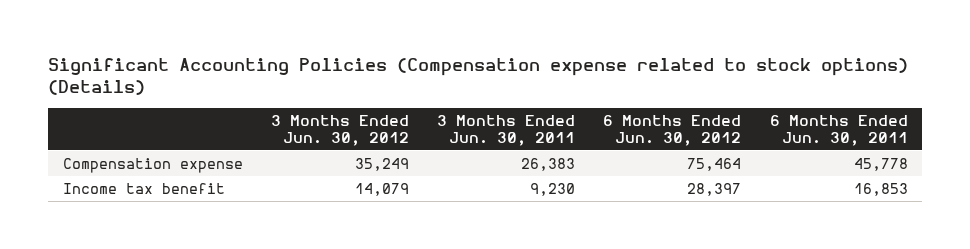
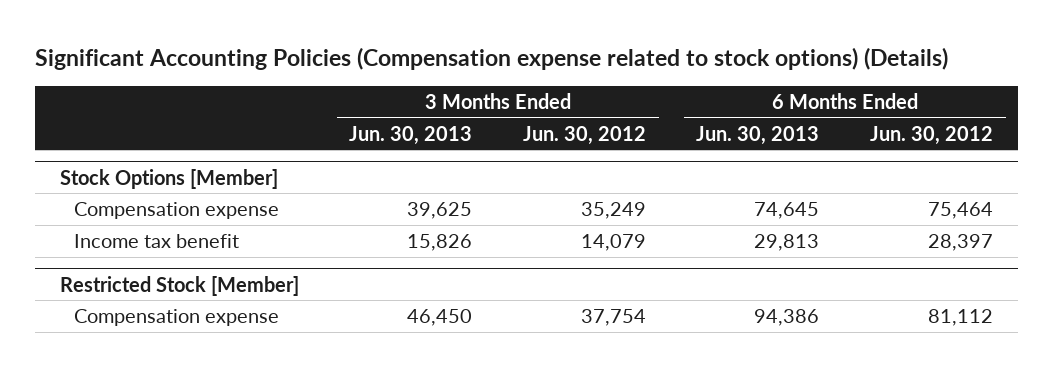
- | 3 Months Ended Jun. 30, 2012 | 3 Months Ended Jun. 30, 2011 | 6 Months Ended Jun. 30, 2012 | 6 Months Ended Jun. 30, 2011
+ | 3 Months Ended Jun. 30, 2013 | 3 Months Ended Jun. 30, 2012 | 6 Months Ended Jun. 30, 2013 | 6 Months Ended Jun. 30, 2012
+ Stock Options [Member]
+ Restricted Stock [Member]
+ Compensation expense | 46,450 | 37,754 | 94,386 | 81,112

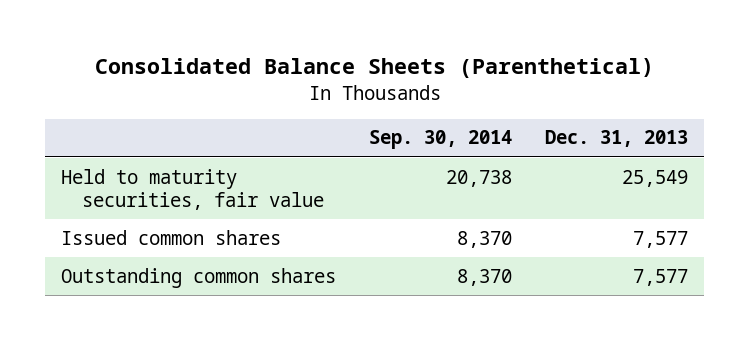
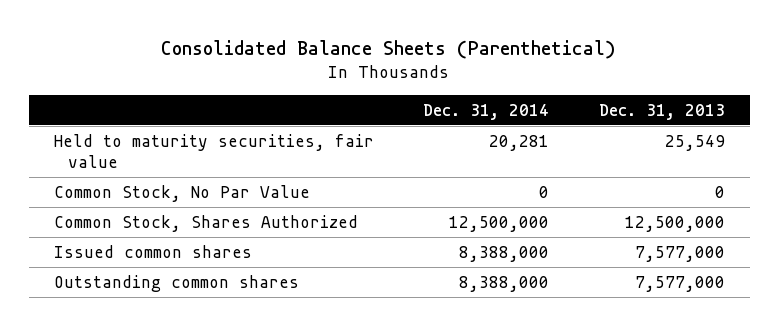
- | Sep. 30, 2014 | Dec. 31, 2013
+ | Dec. 31, 2014 | Dec. 31, 2013
- Issued common shares | 8,370 | 7,577
- Outstanding common shares | 8,370 | 7,577
+ Common Stock, No Par Value | 0 | 0
+ Common Stock, Shares Authorized | 12,500,000 | 12,500,000
+ Issued common shares | 8,388,000 | 7,577,000
+ Outstanding common shares | 8,388,000 | 7,577,000

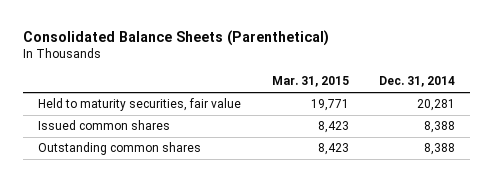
- | Dec. 31, 2014 | Dec. 31, 2013
+ | Mar. 31, 2015 | Dec. 31, 2014
- Common Stock, No Par Value | 0 | 0
- Common Stock, Shares Authorized | 12,500,000 | 12,500,000
- Issued common shares | 8,388,000 | 7,577,000
- Outstanding common shares | 8,388,000 | 7,577,000
+ Issued common shares | 8,423 | 8,388
+ Outstanding common shares | 8,423 | 8,388

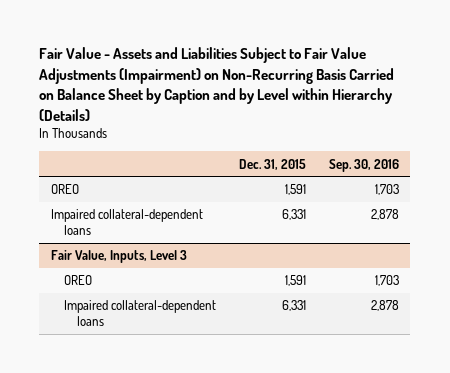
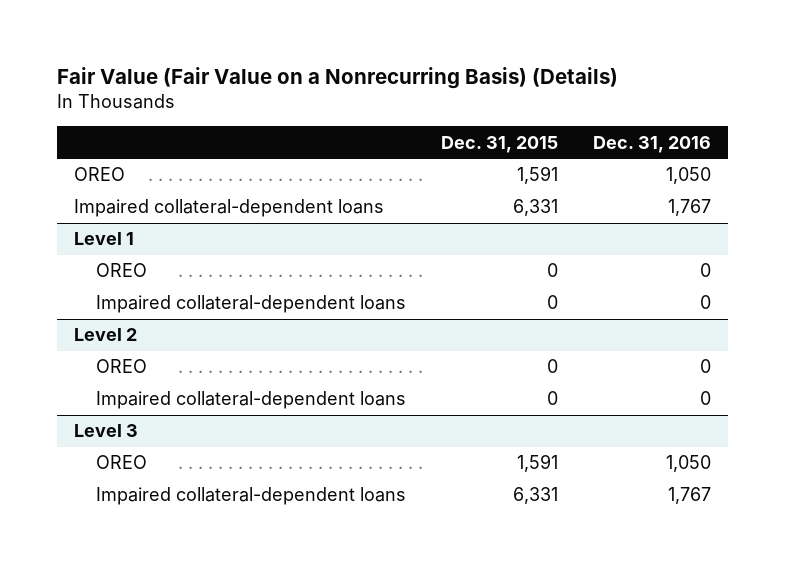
- Fair Value - Assets and Liabilities Subject to Fair Value Adjustments (Impairment) on Non-Recurring Basis Carried on Balance Sheet by Caption and by Level within Hierarchy (Details)
+ Fair Value (Fair Value on a Nonrecurring Basis) (Details)
- | Dec. 31, 2015 | Sep. 30, 2016
+ | Dec. 31, 2015 | Dec. 31, 2016
- Fair Value, Inputs, Level 3
+ Level 1
+ OREO | 0 | 0
+ Impaired collateral-dependent loans | 0 | 0
+ Level 2
+ OREO | 0 | 0
+ Impaired collateral-dependent loans | 0 | 0
+ Level 3

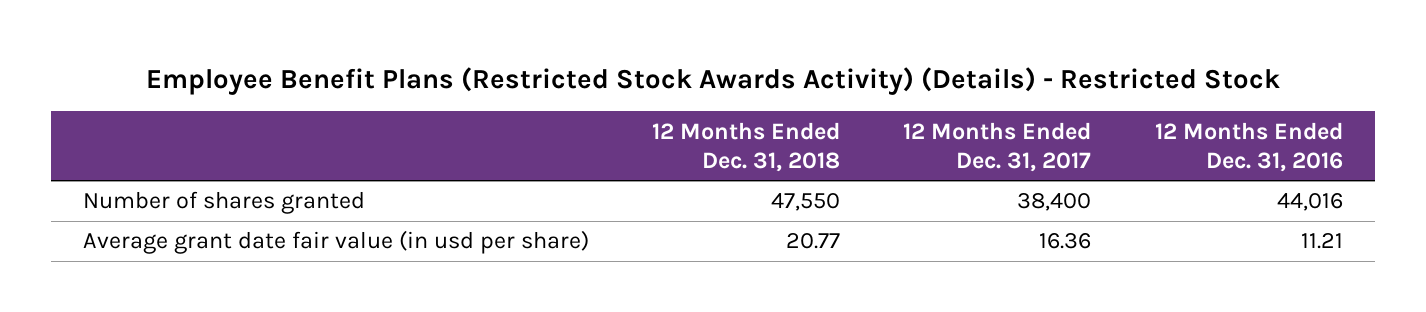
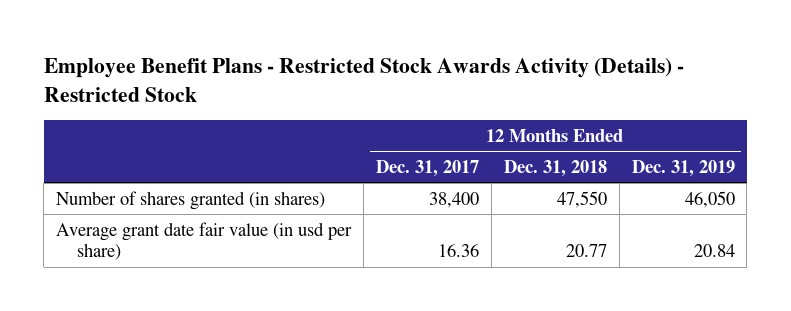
- Employee Benefit Plans (Restricted Stock Awards Activity) (Details) - Restricted Stock
+ Employee Benefit Plans - Restricted Stock Awards Activity (Details) - Restricted Stock
- | 12 Months Ended Dec. 31, 2018 | 12 Months Ended Dec. 31, 2017 | 12 Months Ended Dec. 31, 2016
+ | 12 Months Ended Dec. 31, 2017 | 12 Months Ended Dec. 31, 2018 | 12 Months Ended Dec. 31, 2019
- Number of shares granted | 47,550 | 38,400 | 44,016
+ Number of shares granted (in shares) | 38,400 | 47,550 | 46,050

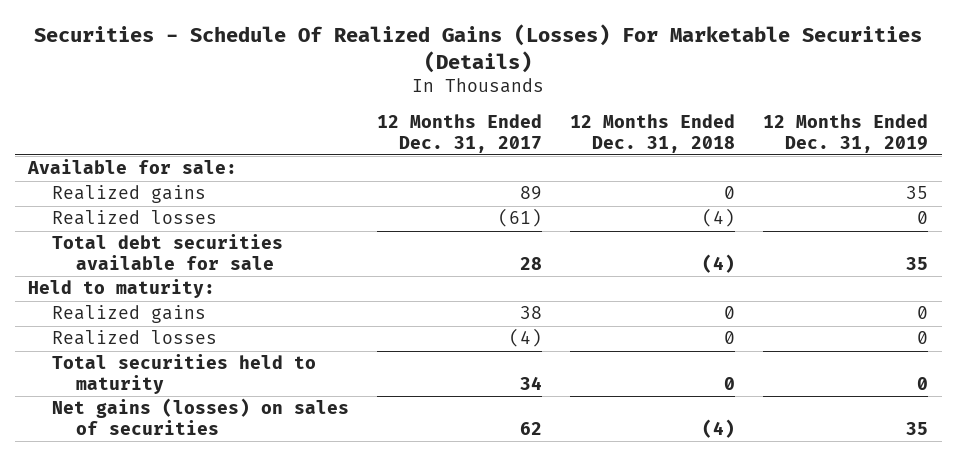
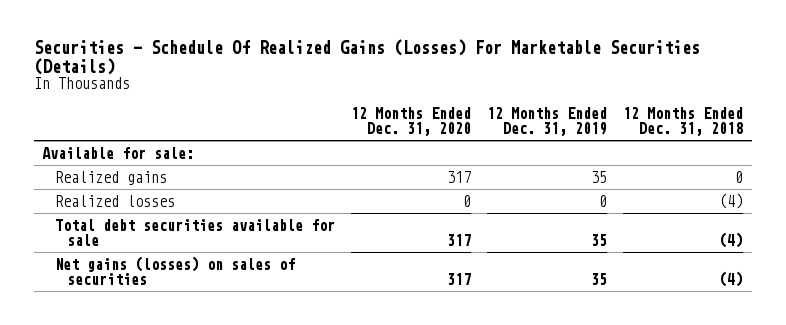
- | 12 Months Ended Dec. 31, 2017 | 12 Months Ended Dec. 31, 2018 | 12 Months Ended Dec. 31, 2019
+ | 12 Months Ended Dec. 31, 2020 | 12 Months Ended Dec. 31, 2019 | 12 Months Ended Dec. 31, 2018
- Held to maturity:
- Realized gains | 38 | 0 | 0
- Realized losses | (4) | 0 | 0
- Total securities held to maturity | 34 | 0 | 0

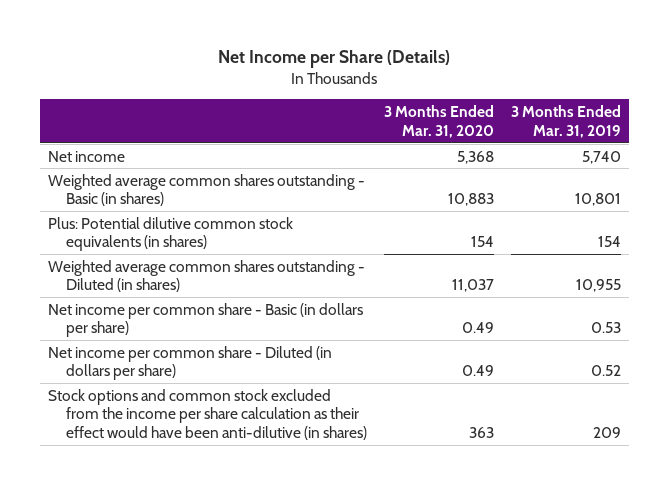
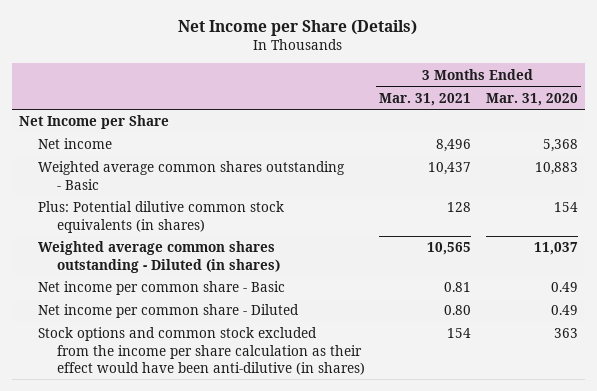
- | 3 Months Ended Mar. 31, 2020 | 3 Months Ended Mar. 31, 2019
+ | 3 Months Ended Mar. 31, 2021 | 3 Months Ended Mar. 31, 2020
+ Net Income per Share
- Weighted average common shares outstanding - Basic (in shares) | 10,883 | 10,801
+ Weighted average common shares outstanding - Basic | 10,437 | 10,883
- Net income per common share - Basic (in dollars per share) | 0.49 | 0.53
- Net income per common share - Diluted (in dollars per share) | 0.49 | 0.52
+ Net income per common share - Basic | 0.81 | 0.49
+ Net income per common share - Diluted | 0.80 | 0.49

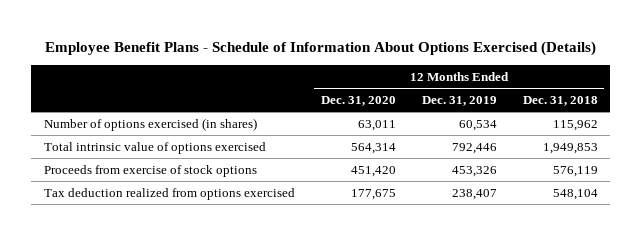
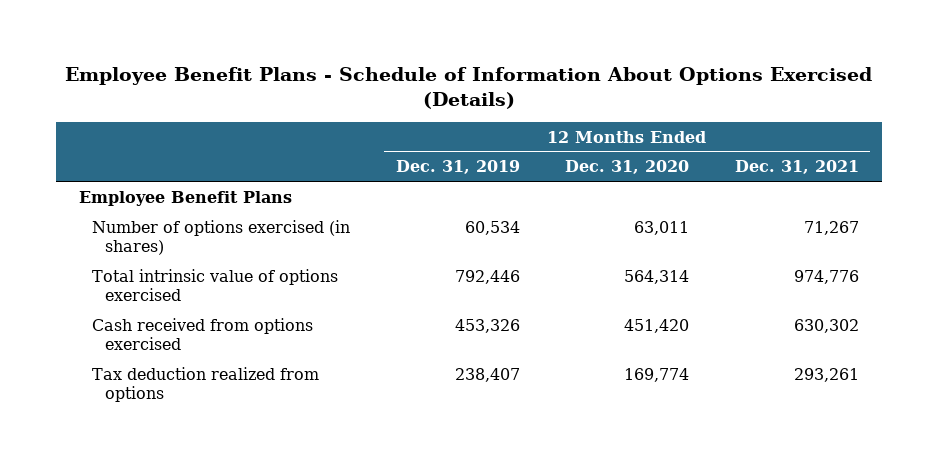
- | 12 Months Ended Dec. 31, 2020 | 12 Months Ended Dec. 31, 2019 | 12 Months Ended Dec. 31, 2018
+ | 12 Months Ended Dec. 31, 2019 | 12 Months Ended Dec. 31, 2020 | 12 Months Ended Dec. 31, 2021
+ Employee Benefit Plans
- Proceeds from exercise of stock options | 451,420 | 453,326 | 576,119
- Tax deduction realized from options exercised | 177,675 | 238,407 | 548,104
+ Cash received from options exercised | 453,326 | 451,420 | 630,302
+ Tax deduction realized from options | 238,407 | 169,774 | 293,261

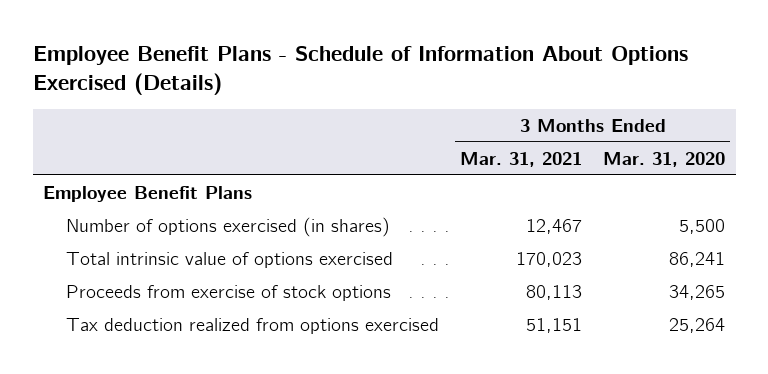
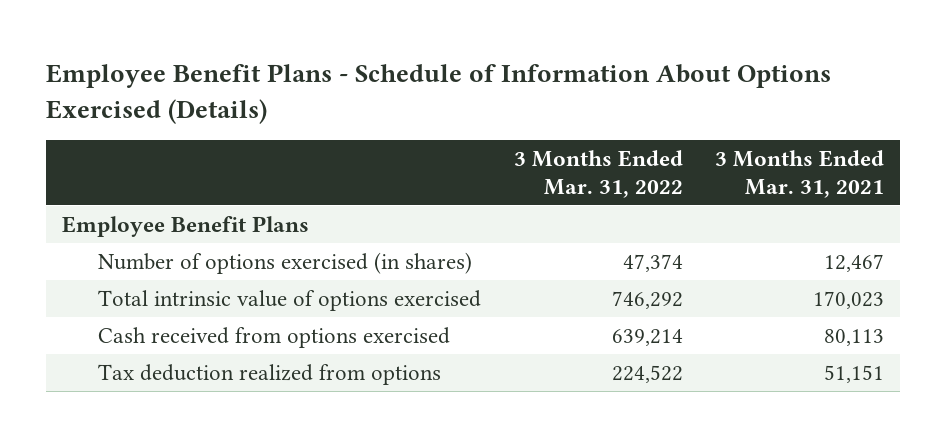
- | 3 Months Ended Mar. 31, 2021 | 3 Months Ended Mar. 31, 2020
+ | 3 Months Ended Mar. 31, 2022 | 3 Months Ended Mar. 31, 2021
- Proceeds from exercise of stock options | 80,113 | 34,265
- Tax deduction realized from options exercised | 51,151 | 25,264
+ Cash received from options exercised | 639,214 | 80,113
+ Tax deduction realized from options | 224,522 | 51,151

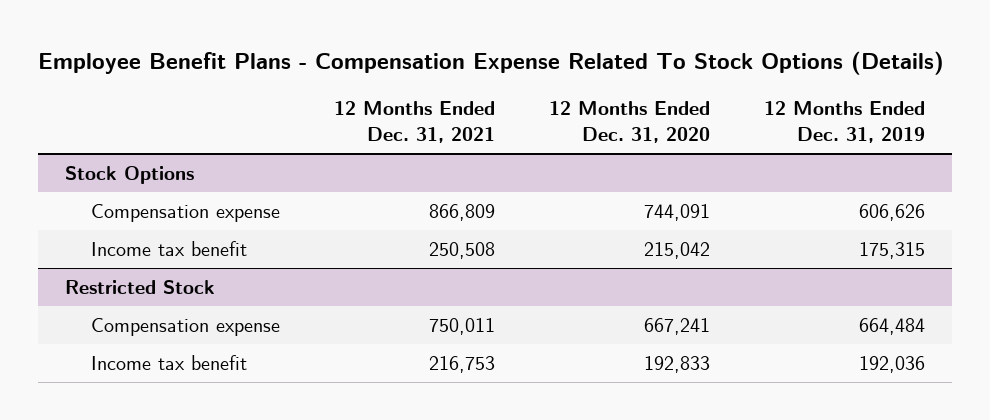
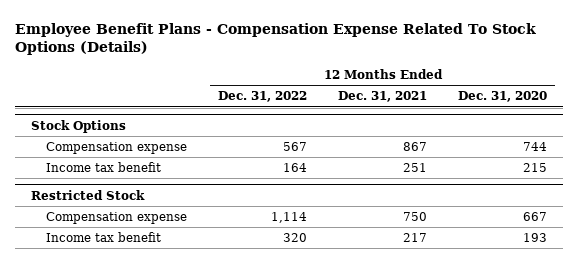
- | 12 Months Ended Dec. 31, 2021 | 12 Months Ended Dec. 31, 2020 | 12 Months Ended Dec. 31, 2019
+ | 12 Months Ended Dec. 31, 2022 | 12 Months Ended Dec. 31, 2021 | 12 Months Ended Dec. 31, 2020
@ Stock Options
- Compensation expense | 866,809 | 744,091 | 606,626
- Income tax benefit | 250,508 | 215,042 | 175,315
+ Compensation expense | 567 | 867 | 744
+ Income tax benefit | 164 | 251 | 215
@ Restricted Stock
- Compensation expense | 750,011 | 667,241 | 664,484
- Income tax benefit | 216,753 | 192,833 | 192,036
+ Compensation expense | 1,114 | 750 | 667
+ Income tax benefit | 320 | 217 | 193

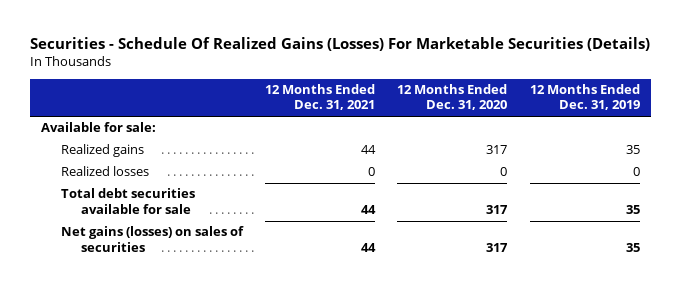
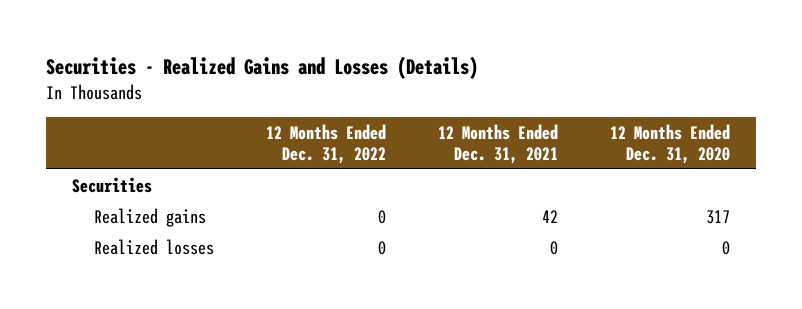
- Securities - Schedule Of Realized Gains (Losses) For Marketable Securities (Details)
+ Securities - Realized Gains and Losses (Details)
- | 12 Months Ended Dec. 31, 2021 | 12 Months Ended Dec. 31, 2020 | 12 Months Ended Dec. 31, 2019
+ | 12 Months Ended Dec. 31, 2022 | 12 Months Ended Dec. 31, 2021 | 12 Months Ended Dec. 31, 2020
- Available for sale:
- Realized gains | 44 | 317 | 35
+ Securities
+ Realized gains | 0 | 42 | 317
- Total debt securities available for sale | 44 | 317 | 35
- Net gains (losses) on sales of securities | 44 | 317 | 35

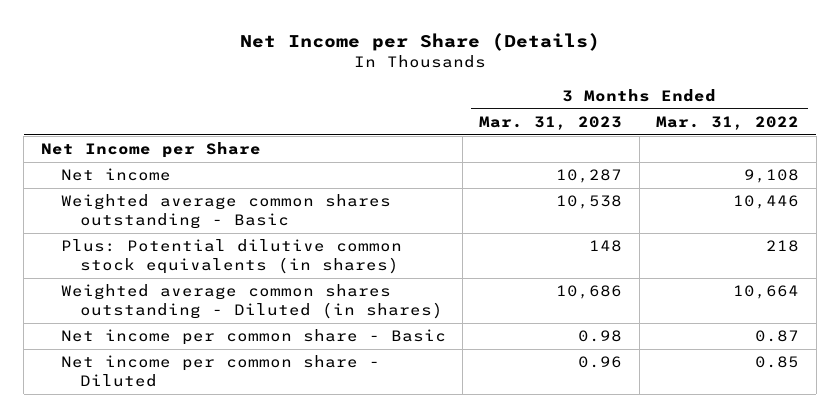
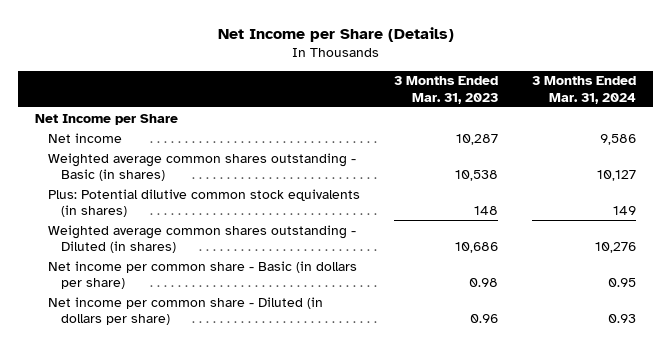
- | 3 Months Ended Mar. 31, 2023 | 3 Months Ended Mar. 31, 2022
+ | 3 Months Ended Mar. 31, 2023 | 3 Months Ended Mar. 31, 2024
- Weighted average common shares outstanding - Basic | 10,538 | 10,446
+ Weighted average common shares outstanding - Basic (in shares) | 10,538 | 10,127
- Net income per common share - Basic | 0.98 | 0.87
- Net income per common share - Diluted | 0.96 | 0.85
+ Net income per common share - Basic (in dollars per share) | 0.98 | 0.95
+ Net income per common share - Diluted (in dollars per share) | 0.96 | 0.93

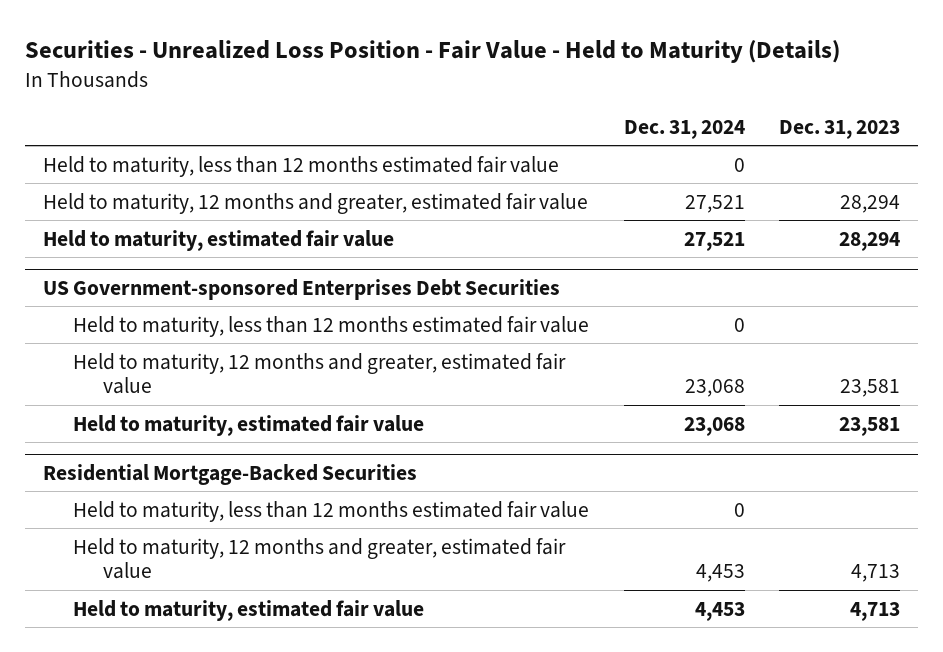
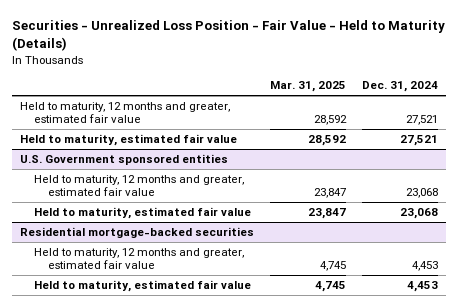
- | Dec. 31, 2024 | Dec. 31, 2023
+ | Mar. 31, 2025 | Dec. 31, 2024
- Held to maturity, less than 12 months estimated fair value | 0 |
- US Government-sponsored Enterprises Debt Securities
- Held to maturity, less than 12 months estimated fair value | 0 |
+ U.S. Government sponsored entities
- Residential Mortgage-Backed Securities
- Held to maturity, less than 12 months estimated fair value | 0 |
+ Residential mortgage-backed securities

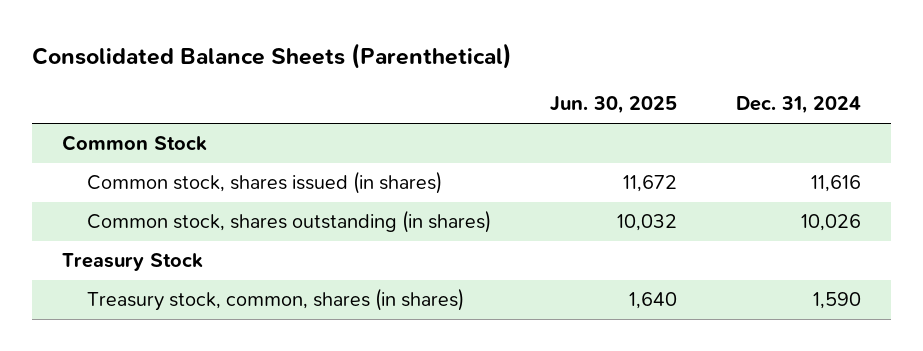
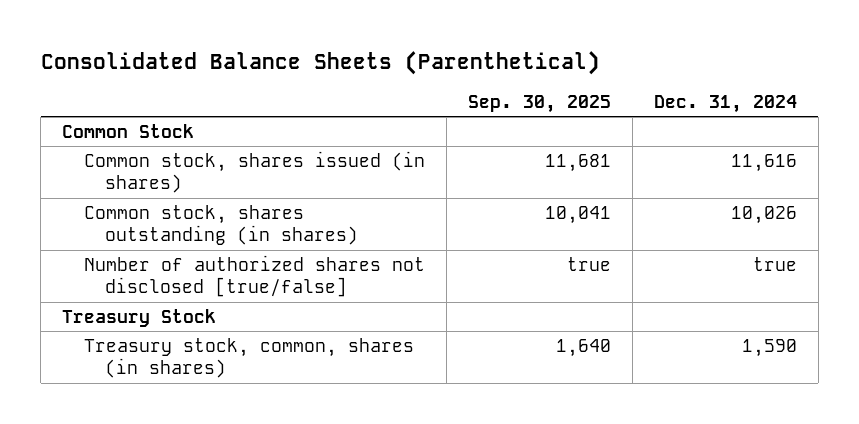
- | Jun. 30, 2025 | Dec. 31, 2024
+ | Sep. 30, 2025 | Dec. 31, 2024
+ Number of authorized shares not disclosed [true/false] | true | true

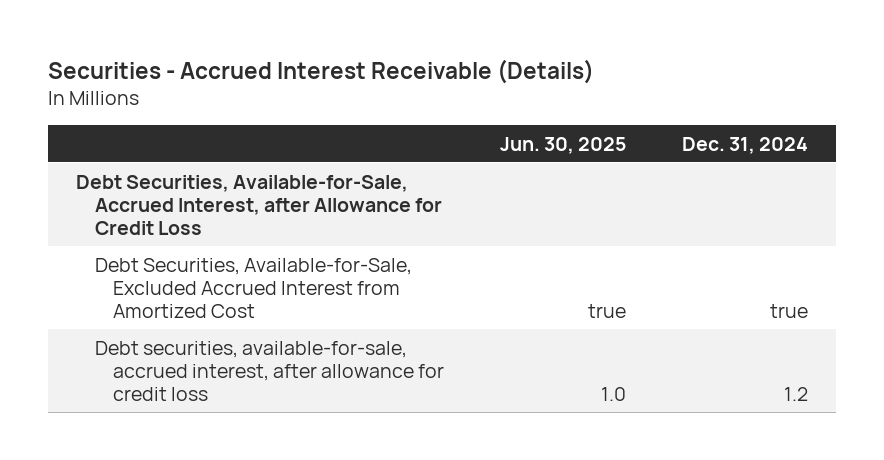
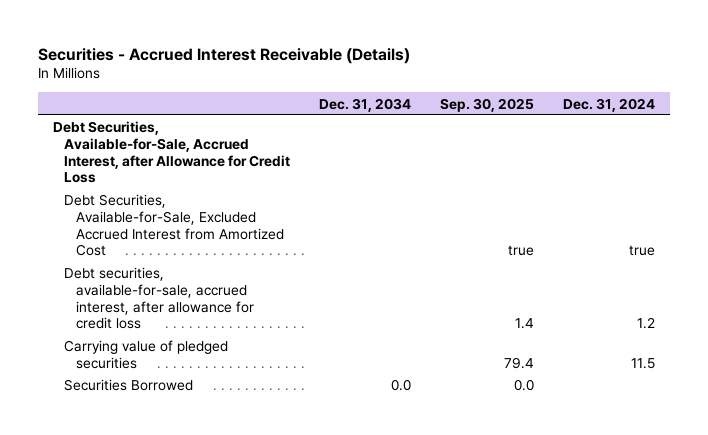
- | Jun. 30, 2025 | Dec. 31, 2024
+ | Dec. 31, 2034 | Sep. 30, 2025 | Dec. 31, 2024
+ Carrying value of pledged securities | | 79.4 | 11.5
+ Securities Borrowed | 0.0 | 0.0 |

